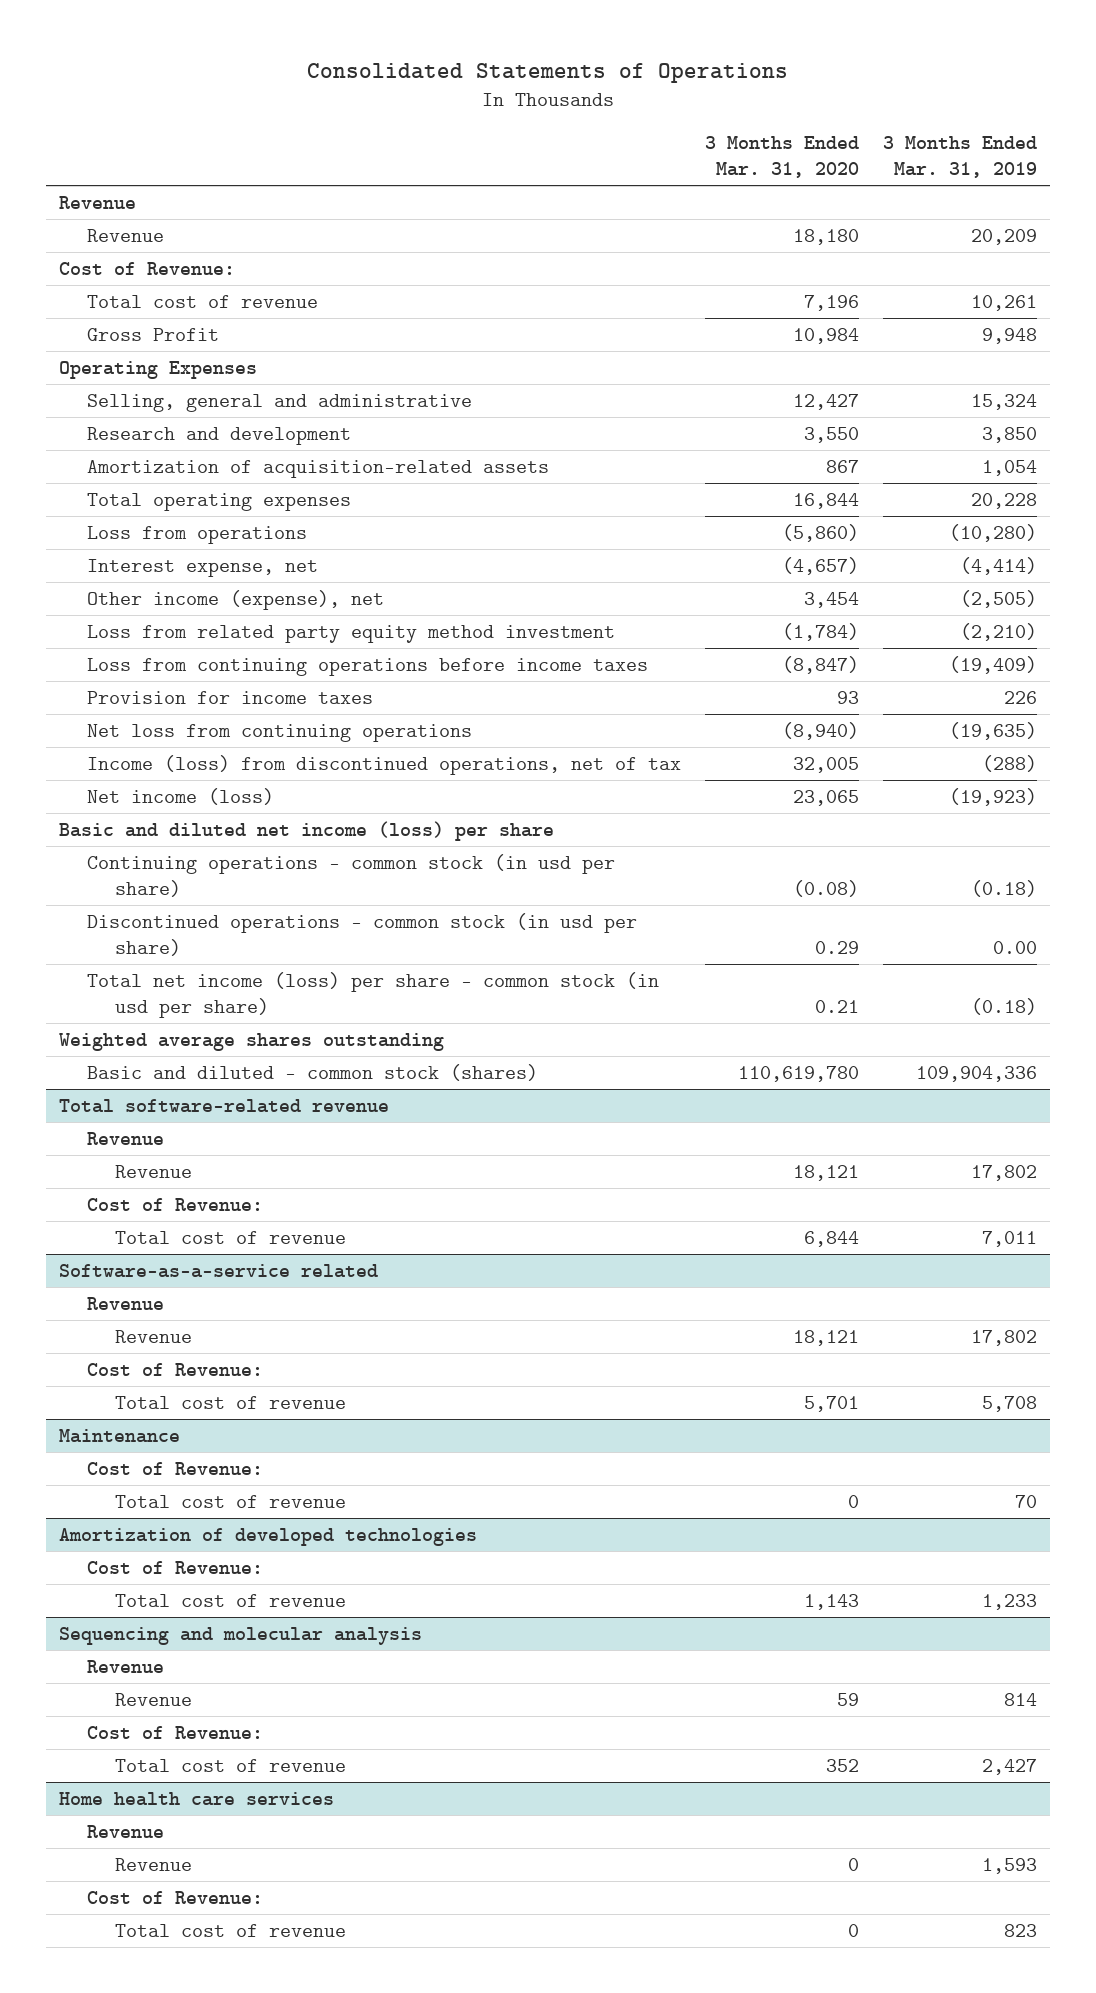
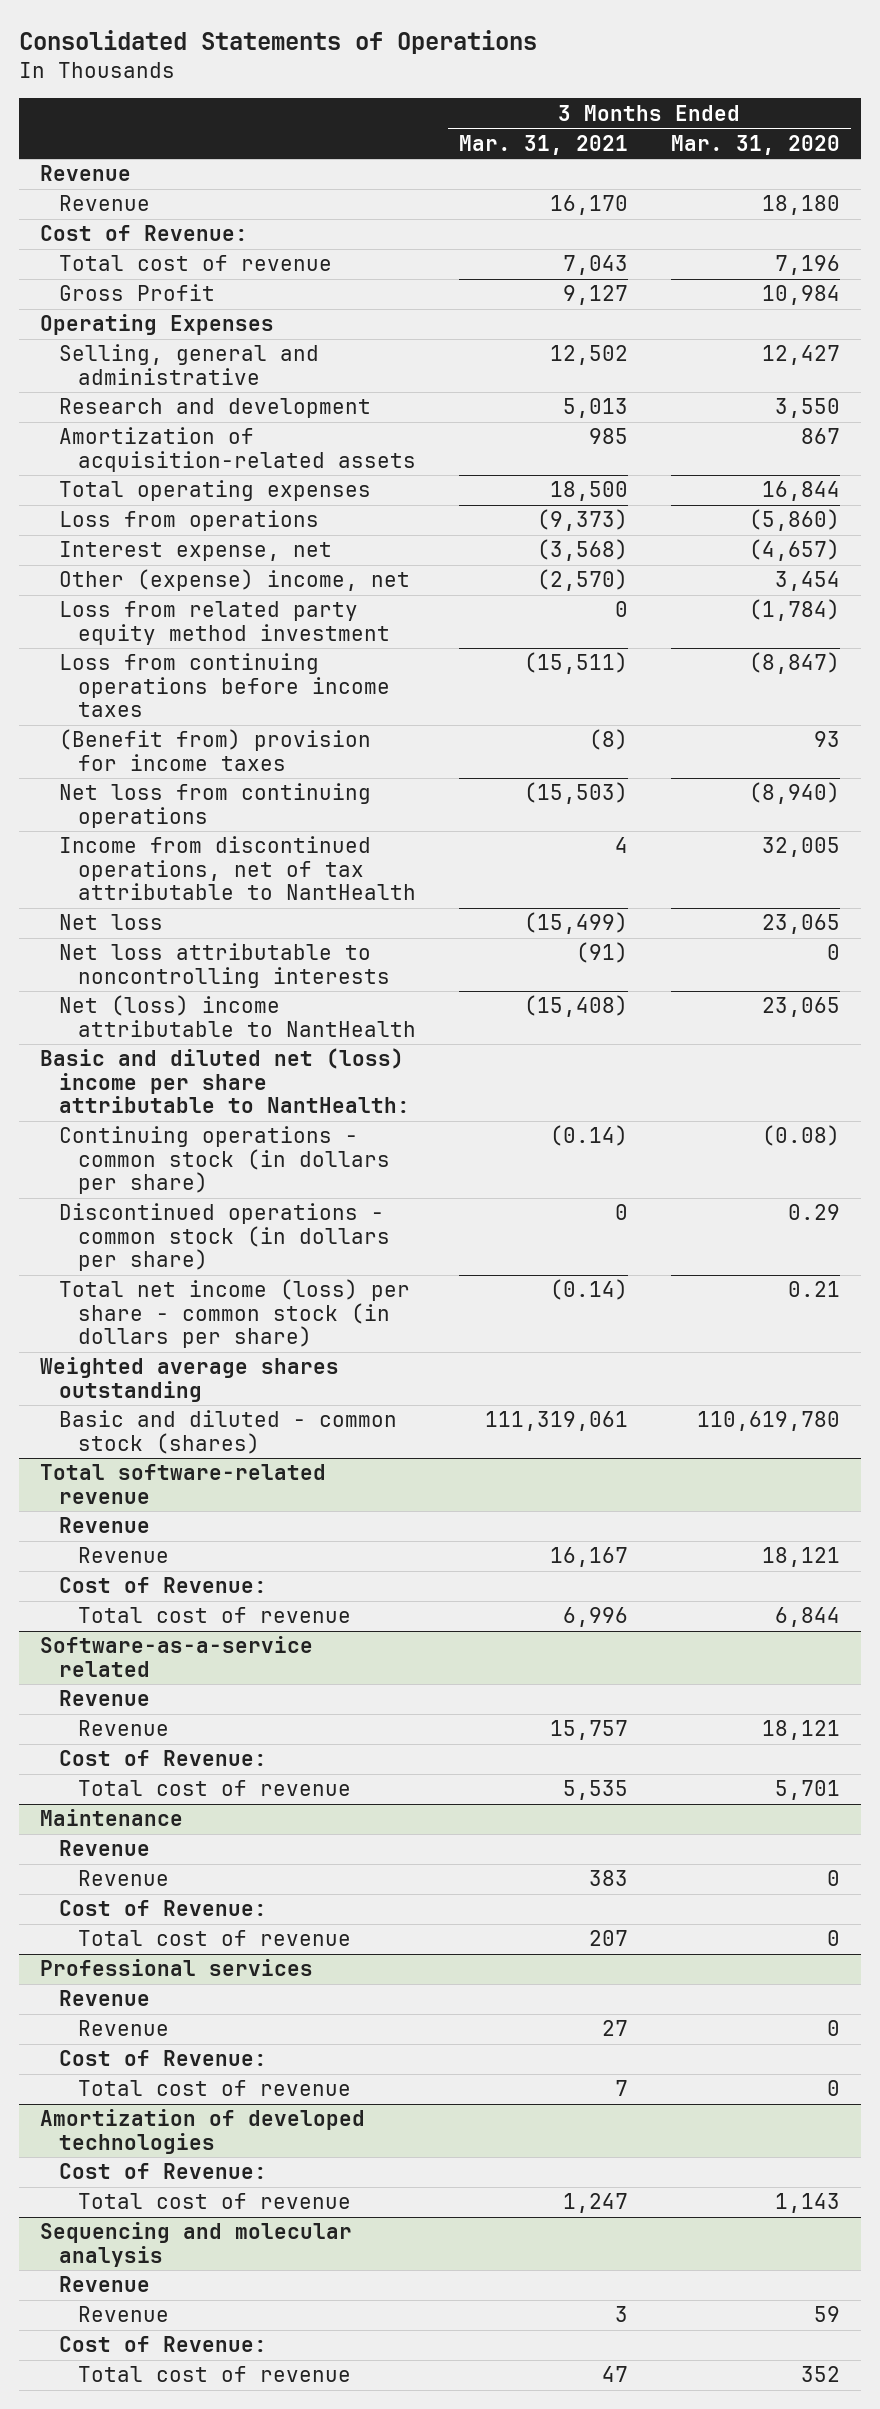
- | 3 Months Ended Mar. 31, 2020 | 3 Months Ended Mar. 31, 2019
+ | 3 Months Ended Mar. 31, 2021 | 3 Months Ended Mar. 31, 2020
- Other income (expense), net | 3,454 | (2,505)
+ Other (expense) income, net | (2,570) | 3,454
- Provision for income taxes | 93 | 226
+ (Benefit from) provision for income taxes | (8) | 93
- Income (loss) from discontinued operations, net of tax | 32,005 | (288)
- Net income (loss) | 23,065 | (19,923)
- Basic and diluted net income (loss) per share
- Continuing operations - common stock (in usd per share) | (0.08) | (0.18)
- Discontinued operations - common stock (in usd per share) | 0.29 | 0.00
- Total net income (loss) per share - common stock (in usd per share) | 0.21 | (0.18)
+ Income from discontinued operations, net of tax attributable to NantHealth | 4 | 32,005
+ Net loss | (15,499) | 23,065
+ Net loss attributable to noncontrolling interests | (91) | 0
+ Net (loss) income attributable to NantHealth | (15,408) | 23,065
+ Basic and diluted net (loss) income per share attributable to NantHealth:
+ Continuing operations - common stock (in dollars per share) | (0.14) | (0.08)
+ Discontinued operations - common stock (in dollars per share) | 0 | 0.29
+ Total net income (loss) per share - common stock (in dollars per share) | (0.14) | 0.21
@ Maintenance
+ Revenue
+ Revenue | 383 | 0
+ Professional services
+ Revenue
+ Revenue | 27 | 0
+ Cost of Revenue:
+ Total cost of revenue | 7 | 0
- Home health care services
- Revenue
- Revenue | 0 | 1,593
- Cost of Revenue:
- Total cost of revenue | 0 | 823

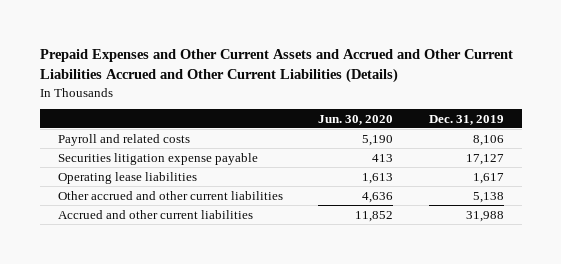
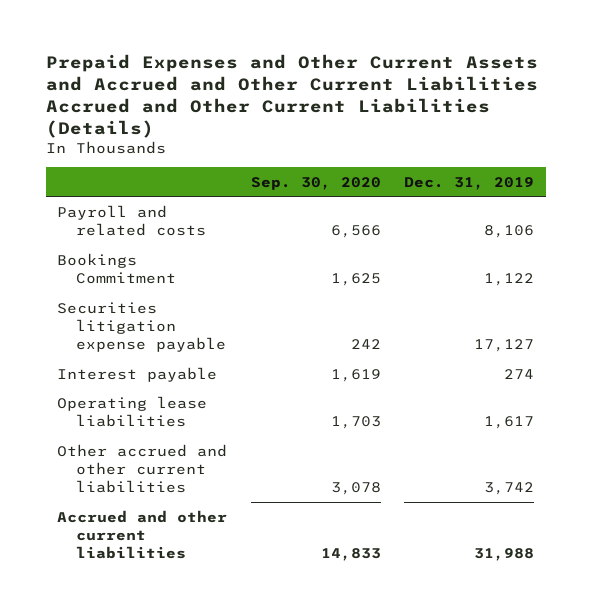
- | Jun. 30, 2020 | Dec. 31, 2019
+ | Sep. 30, 2020 | Dec. 31, 2019
+ Bookings Commitment | 1,625 | 1,122
+ Interest payable | 1,619 | 274
- Other accrued and other current liabilities | 4,636 | 5,138
+ Other accrued and other current liabilities | 3,078 | 3,742

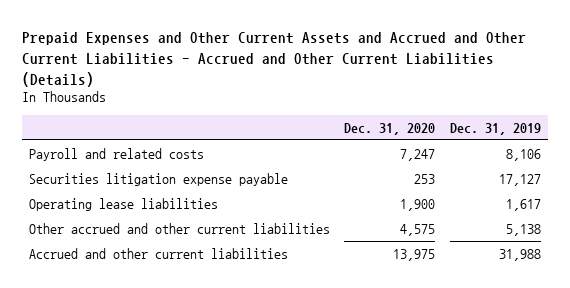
- Prepaid Expenses and Other Current Assets and Accrued and Other Current Liabilities Accrued and Other Current Liabilities (Details)
+ Prepaid Expenses and Other Current Assets and Accrued and Other Current Liabilities - Accrued and Other Current Liabilities (Details)
- | Sep. 30, 2020 | Dec. 31, 2019
+ | Dec. 31, 2020 | Dec. 31, 2019
- Bookings Commitment | 1,625 | 1,122
- Interest payable | 1,619 | 274
- Other accrued and other current liabilities | 3,078 | 3,742
+ Other accrued and other current liabilities | 4,575 | 5,138

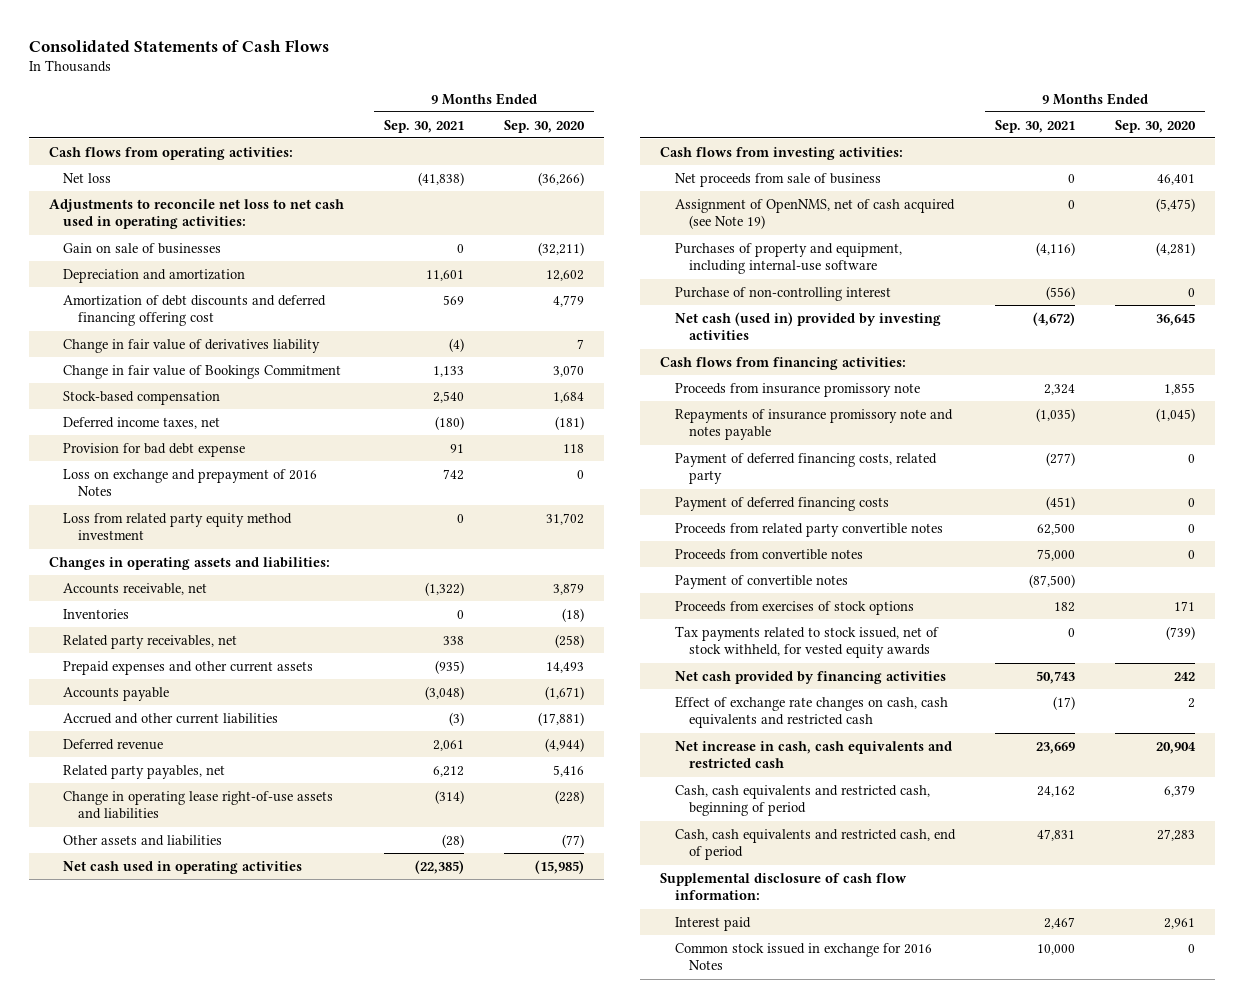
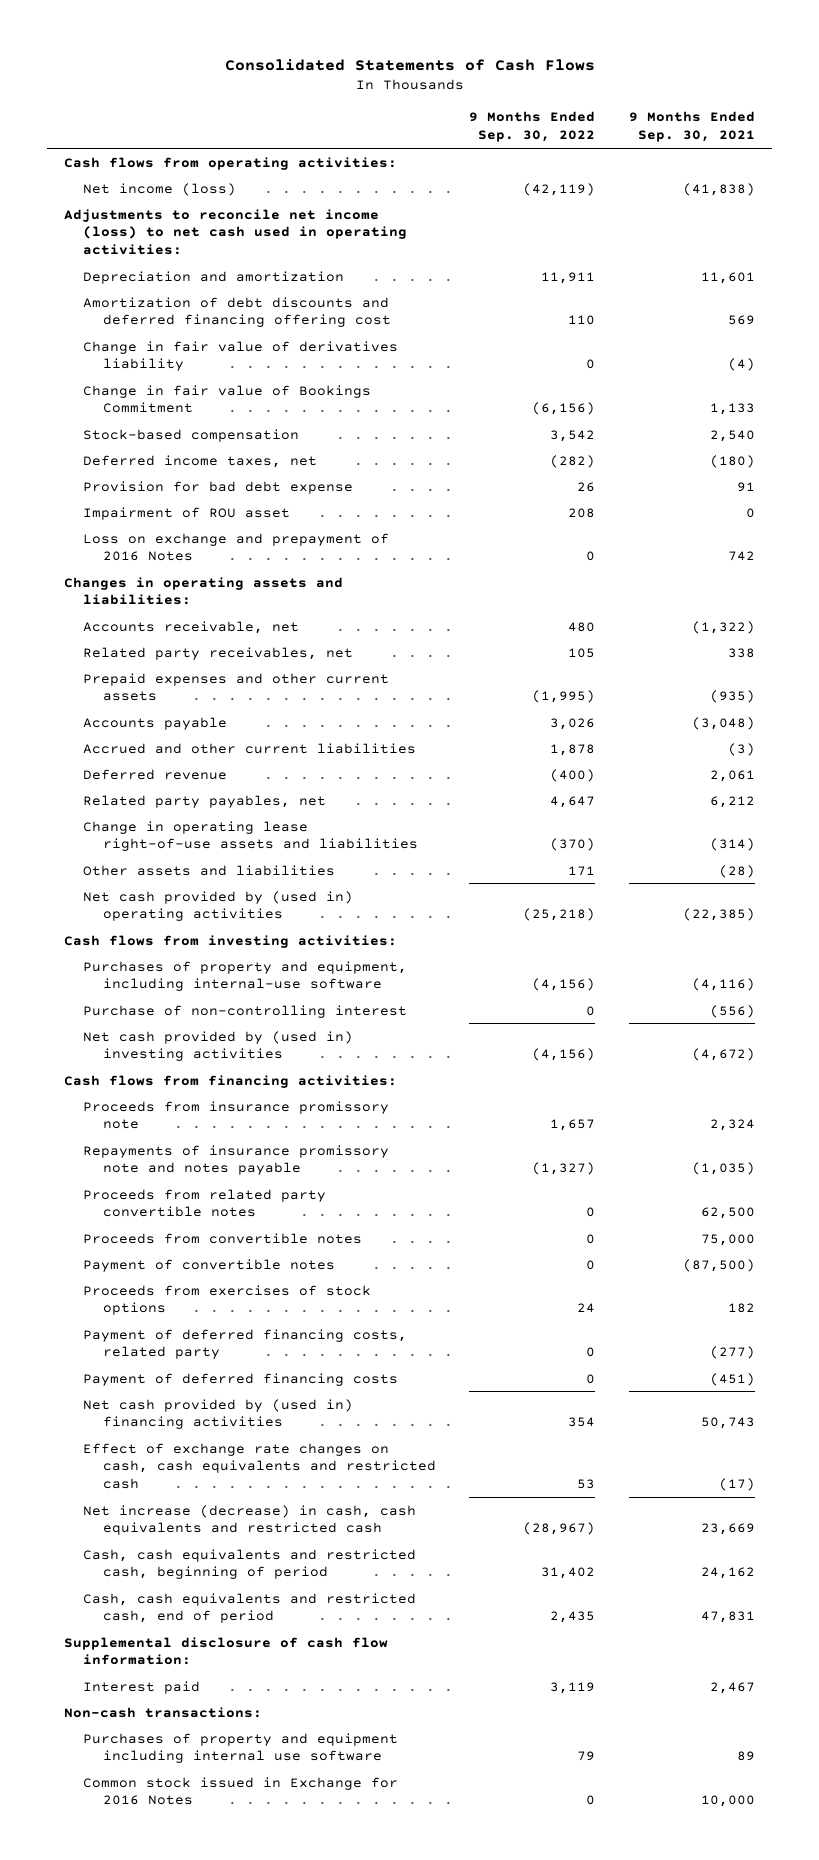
- | 9 Months Ended Sep. 30, 2021 | 9 Months Ended Sep. 30, 2020
+ | 9 Months Ended Sep. 30, 2022 | 9 Months Ended Sep. 30, 2021
- Net loss | (41,838) | (36,266)
- Adjustments to reconcile net loss to net cash used in operating activities:
- Gain on sale of businesses | 0 | (32,211)
+ Net income (loss) | (42,119) | (41,838)
+ Adjustments to reconcile net income (loss) to net cash used in operating activities:
+ Impairment of ROU asset | 208 | 0
- Loss from related party equity method investment | 0 | 31,702
- Inventories | 0 | (18)
- Net cash used in operating activities | (22,385) | (15,985)
+ Net cash provided by (used in) operating activities | (25,218) | (22,385)
- Net proceeds from sale of business | 0 | 46,401
- Assignment of OpenNMS, net of cash acquired (see Note 19) | 0 | (5,475)
- Net cash (used in) provided by investing activities | (4,672) | 36,645
+ Net cash provided by (used in) investing activities | (4,156) | (4,672)
- Tax payments related to stock issued, net of stock withheld, for vested equity awards | 0 | (739)
- Net cash provided by financing activities | 50,743 | 242
moved down: Payment of deferred financing costs, related party | 0 | (277)
moved down: Payment of deferred financing costs | 0 | (451)
+ Net cash provided by (used in) financing activities | 354 | 50,743
- Net increase in cash, cash equivalents and restricted cash | 23,669 | 20,904
+ Net increase (decrease) in cash, cash equivalents and restricted cash | (28,967) | 23,669
- Common stock issued in exchange for 2016 Notes | 10,000 | 0
+ Non-cash transactions:
+ Purchases of property and equipment including internal use software | 79 | 89
+ Common stock issued in Exchange for 2016 Notes | 0 | 10,000

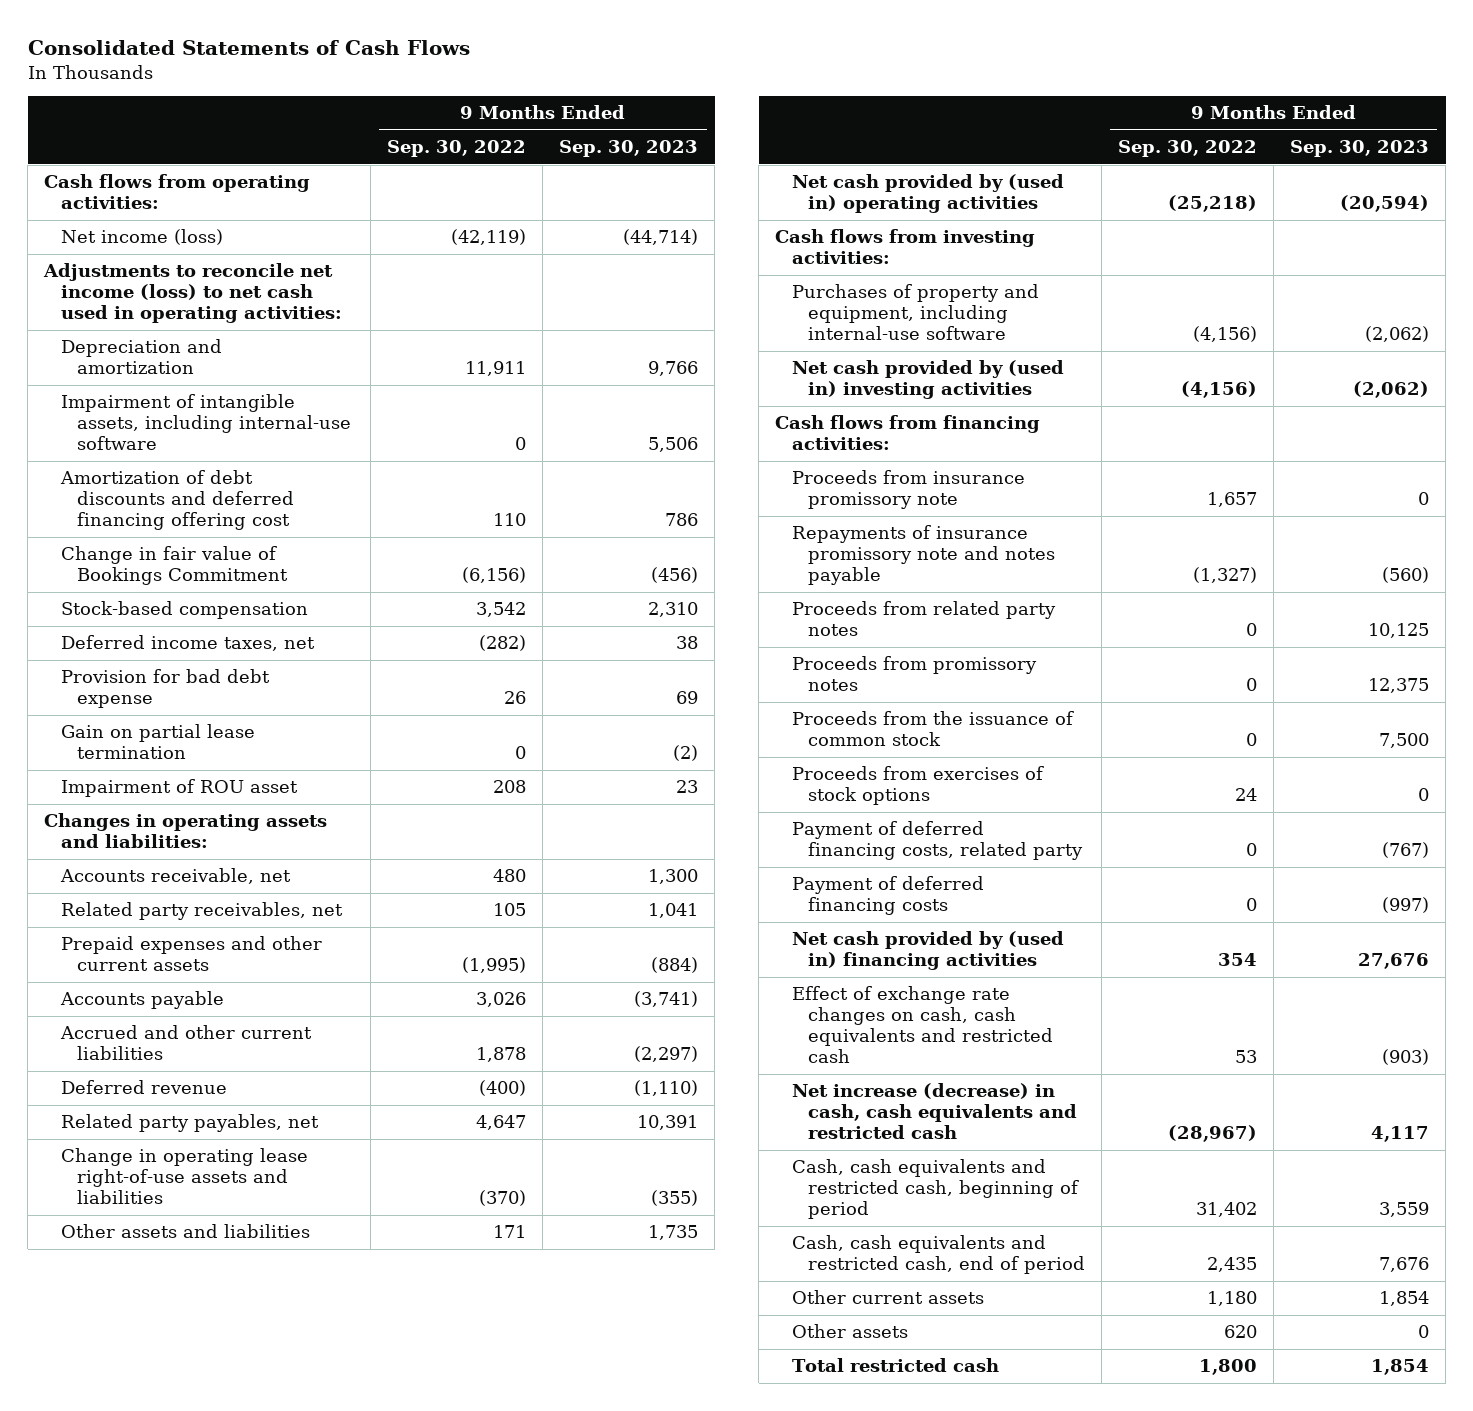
- | 9 Months Ended Sep. 30, 2022 | 9 Months Ended Sep. 30, 2021
+ | 9 Months Ended Sep. 30, 2022 | 9 Months Ended Sep. 30, 2023
+ Impairment of intangible assets, including internal-use software | 0 | 5,506
- Change in fair value of derivatives liability | 0 | (4)
+ Gain on partial lease termination | 0 | (2)
- Loss on exchange and prepayment of 2016 Notes | 0 | 742
- Purchase of non-controlling interest | 0 | (556)
- Proceeds from related party convertible notes | 0 | 62,500
- Proceeds from convertible notes | 0 | 75,000
- Payment of convertible notes | 0 | (87,500)
+ Proceeds from related party notes | 0 | 10,125
+ Proceeds from promissory notes | 0 | 12,375
+ Proceeds from the issuance of common stock | 0 | 7,500
- Supplemental disclosure of cash flow information:
- Interest paid | 3,119 | 2,467
- Non-cash transactions:
- Purchases of property and equipment including internal use software | 79 | 89
- Common stock issued in Exchange for 2016 Notes | 0 | 10,000
+ Other current assets | 1,180 | 1,854
+ Other assets | 620 | 0
+ Total restricted cash | 1,800 | 1,854

